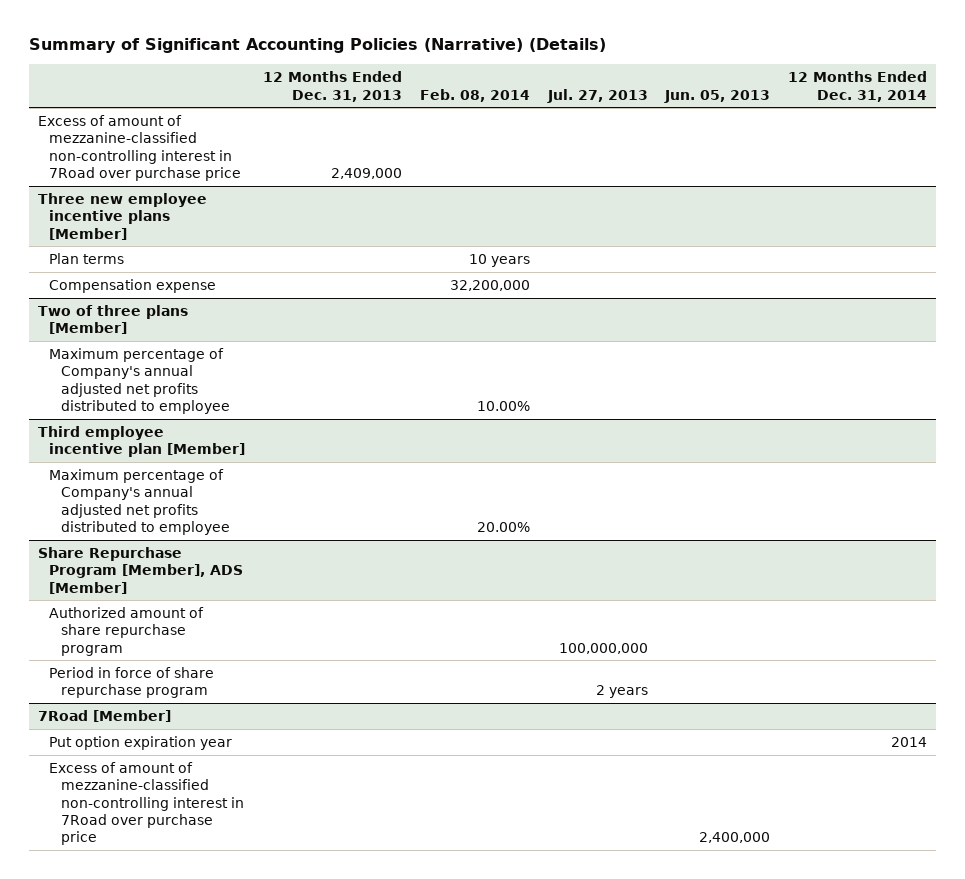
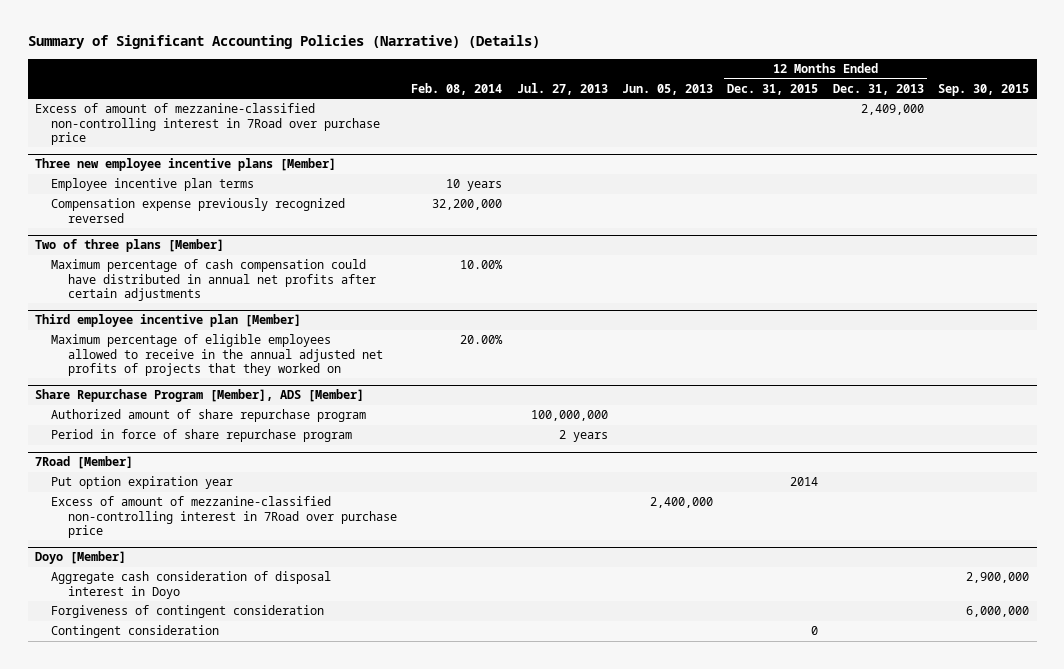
- | 12 Months Ended Dec. 31, 2013 | Feb. 08, 2014 | Jul. 27, 2013 | Jun. 05, 2013 | 12 Months Ended Dec. 31, 2014
+ | Feb. 08, 2014 | Jul. 27, 2013 | Jun. 05, 2013 | 12 Months Ended Dec. 31, 2015 | 12 Months Ended Dec. 31, 2013 | Sep. 30, 2015
@ Three new employee incentive plans [Member]
- Plan terms | | 10 years | | |
- Compensation expense | | 32,200,000 | | |
+ Employee incentive plan terms | 10 years | | | | |
+ Compensation expense previously recognized reversed | 32,200,000 | | | | |
@ Two of three plans [Member]
- Maximum percentage of Company's annual adjusted net profits distributed to employee | | 10.00% | | |
+ Maximum percentage of cash compensation could have distributed in annual net profits after certain adjustments | 10.00% | | | | |
@ Third employee incentive plan [Member]
- Maximum percentage of Company's annual adjusted net profits distributed to employee | | 20.00% | | |
+ Maximum percentage of eligible employees allowed to receive in the annual adjusted net profits of projects that they worked on | 20.00% | | | | |
+ Doyo [Member]
+ Aggregate cash consideration of disposal interest in Doyo | | | | | | 2,900,000
+ Forgiveness of contingent consideration | | | | | | 6,000,000
+ Contingent consideration | | | | 0 | |

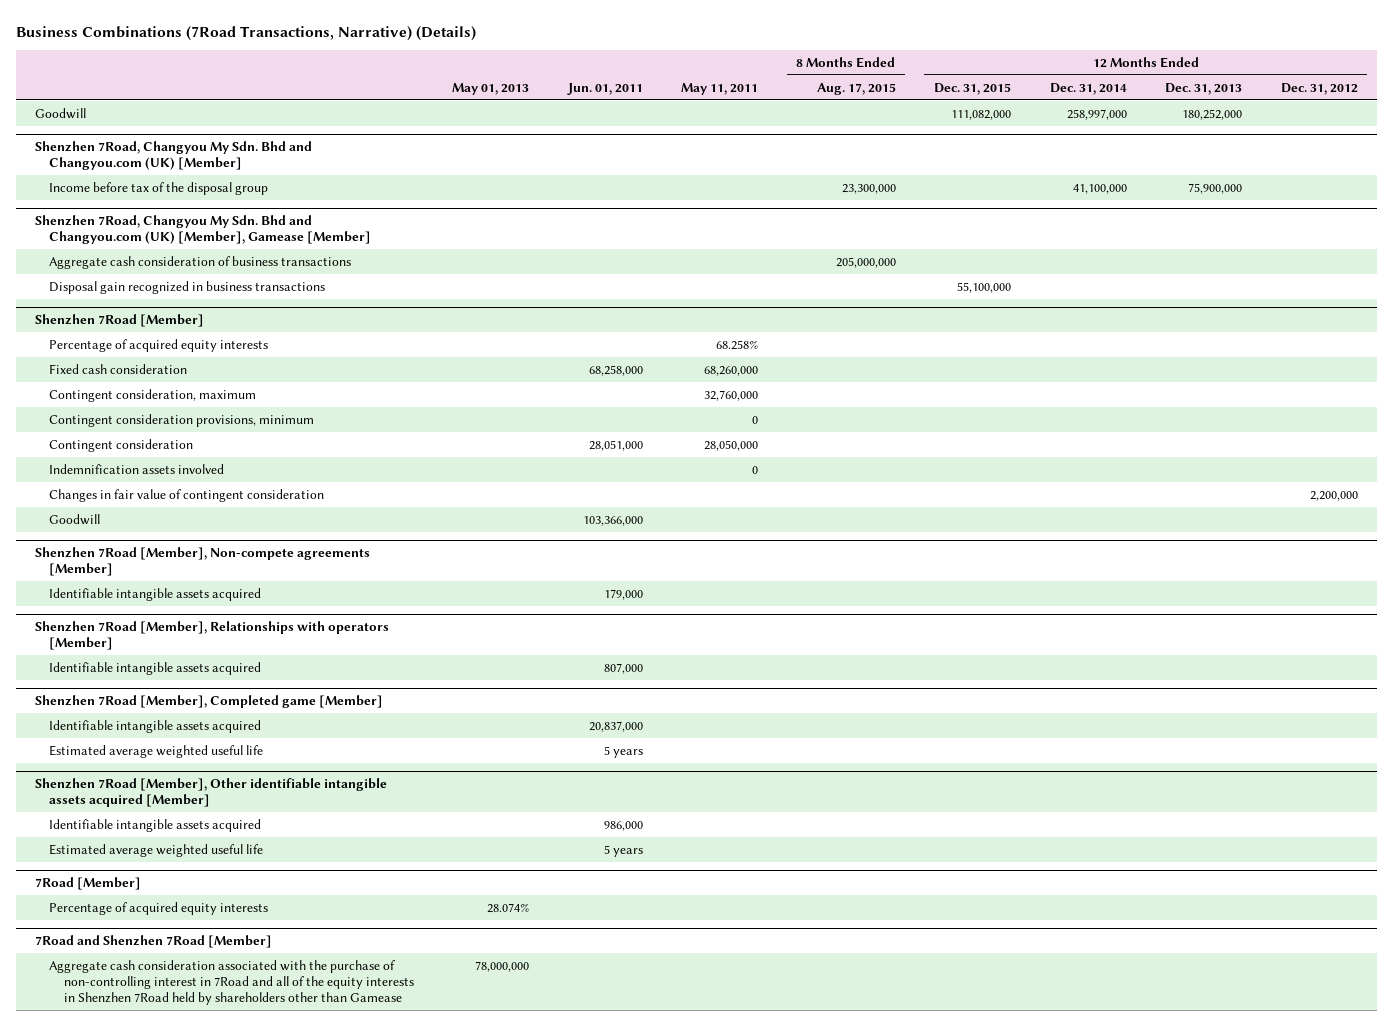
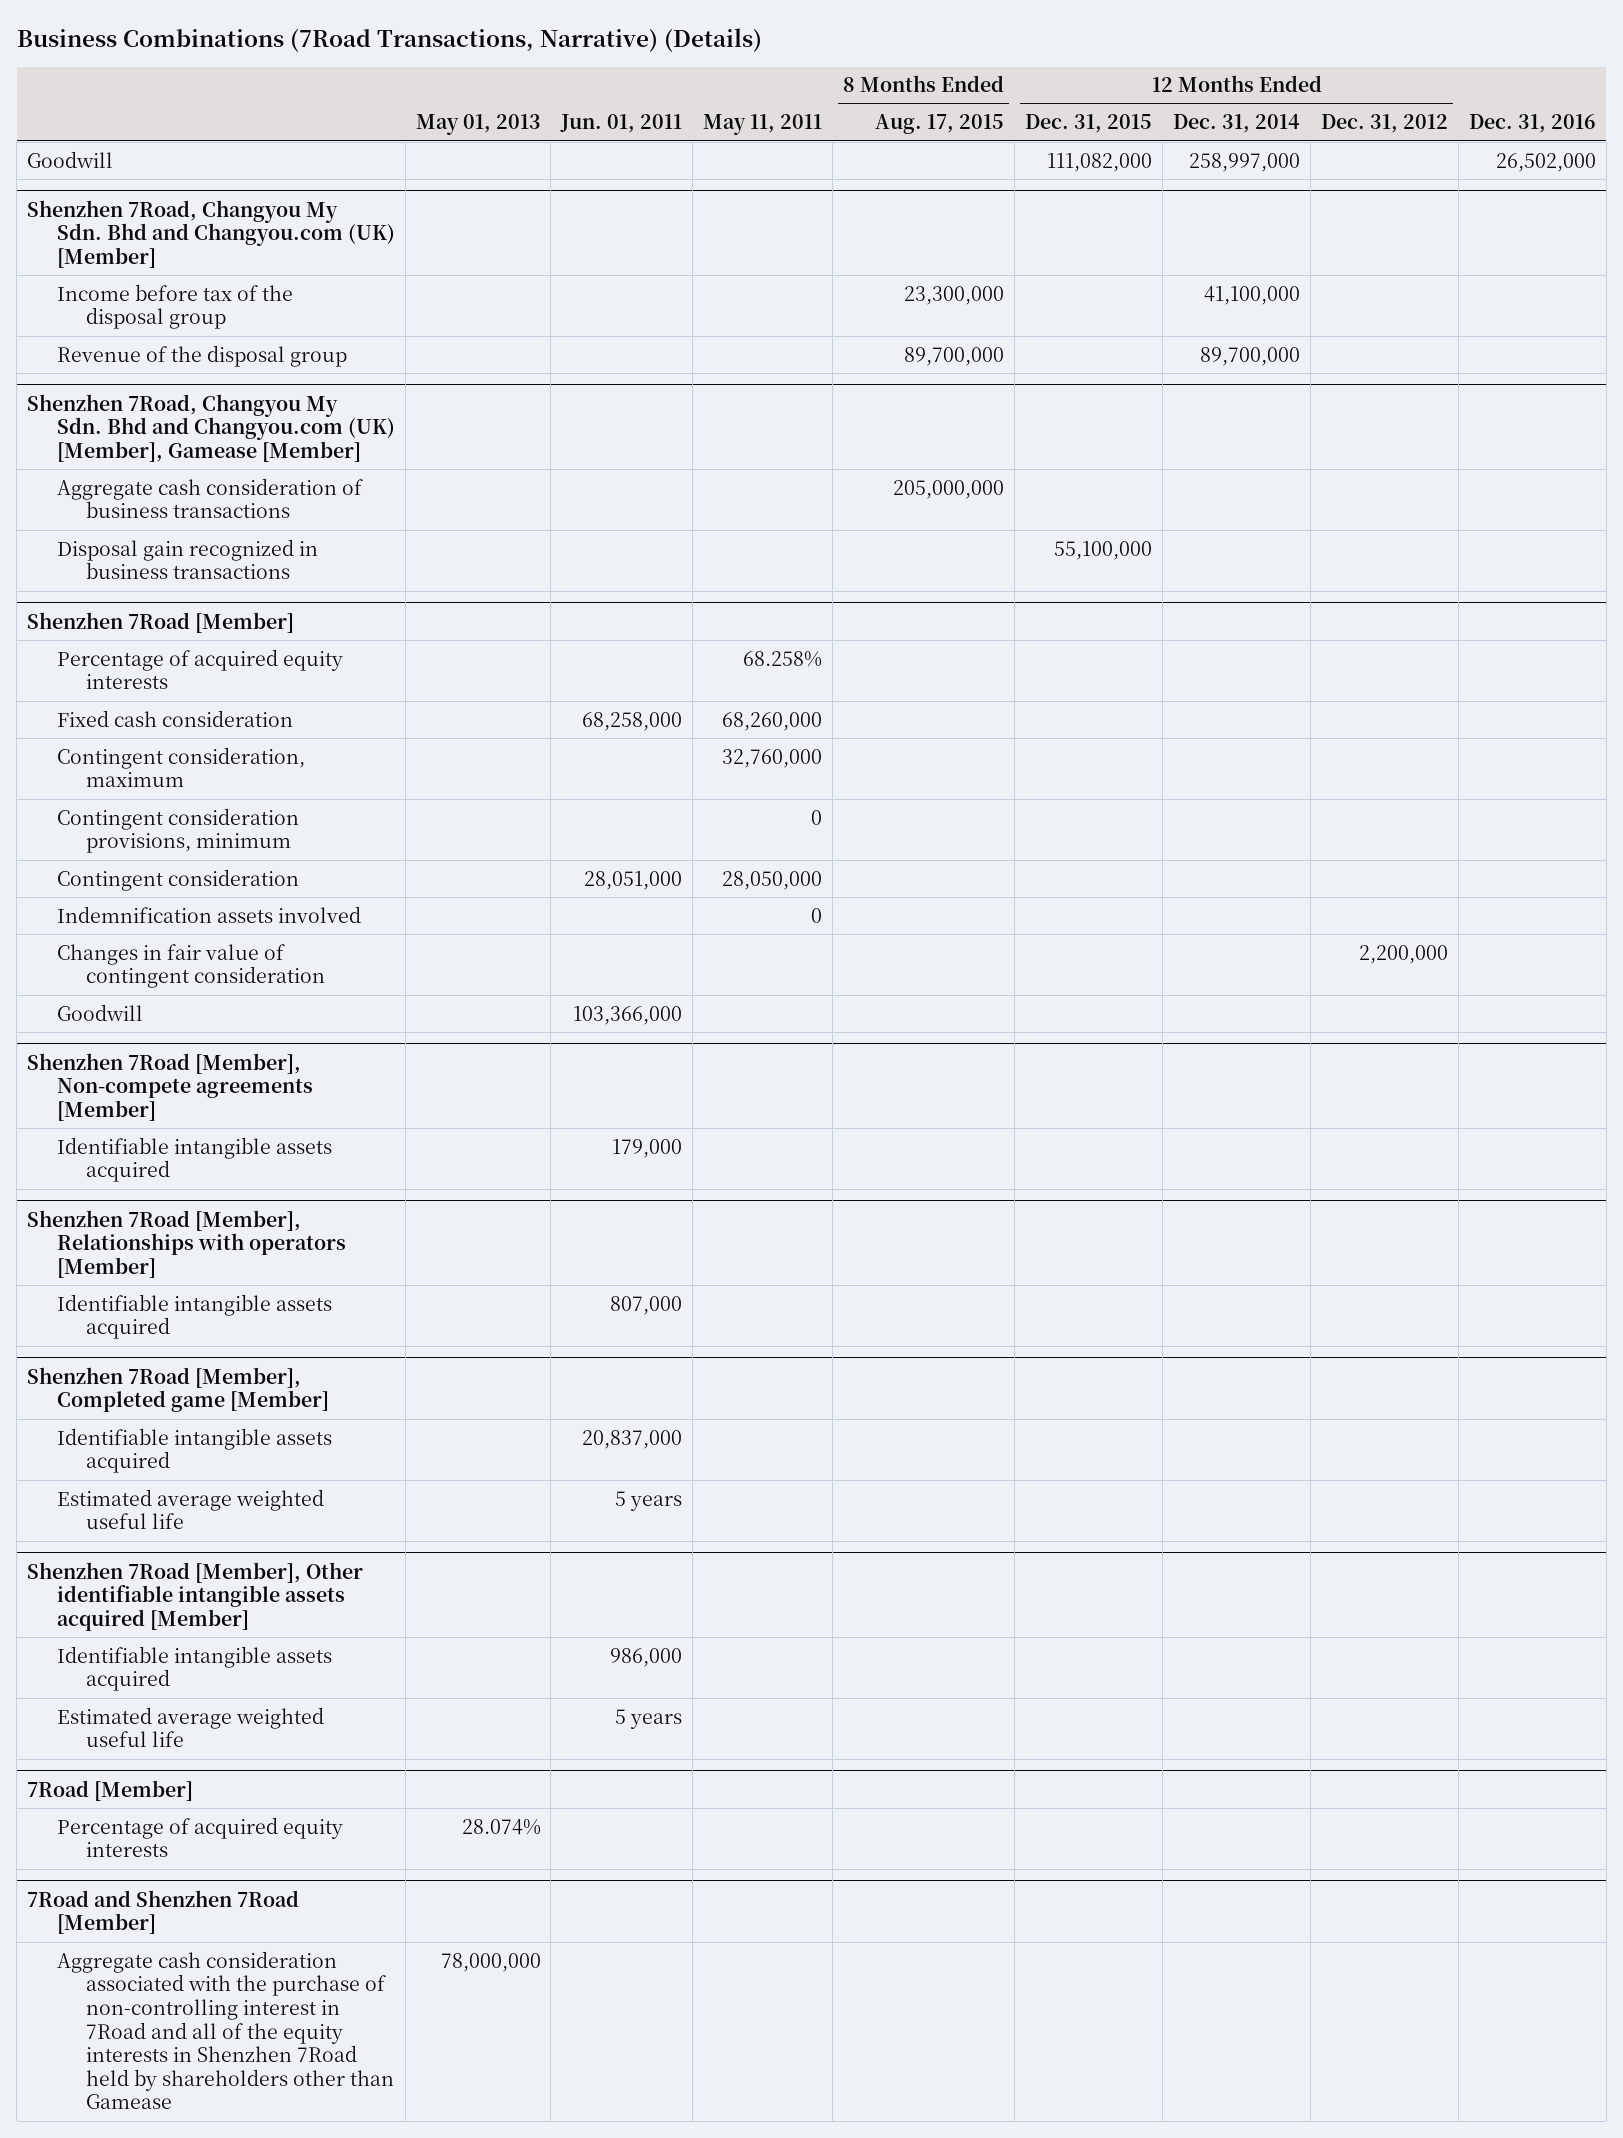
- | May 01, 2013 | Jun. 01, 2011 | May 11, 2011 | 8 Months Ended Aug. 17, 2015 | 12 Months Ended Dec. 31, 2015 | 12 Months Ended Dec. 31, 2014 | 12 Months Ended Dec. 31, 2013 | 12 Months Ended Dec. 31, 2012
+ | May 01, 2013 | Jun. 01, 2011 | May 11, 2011 | 8 Months Ended Aug. 17, 2015 | 12 Months Ended Dec. 31, 2015 | 12 Months Ended Dec. 31, 2014 | 12 Months Ended Dec. 31, 2012 | Dec. 31, 2016
@ Shenzhen 7Road, Changyou My Sdn. Bhd and Changyou.com (UK) [Member]
+ Revenue of the disposal group | | | | 89,700,000 | | 89,700,000 | |

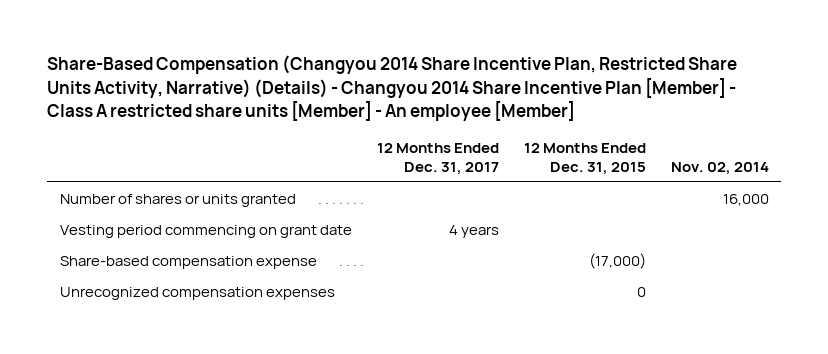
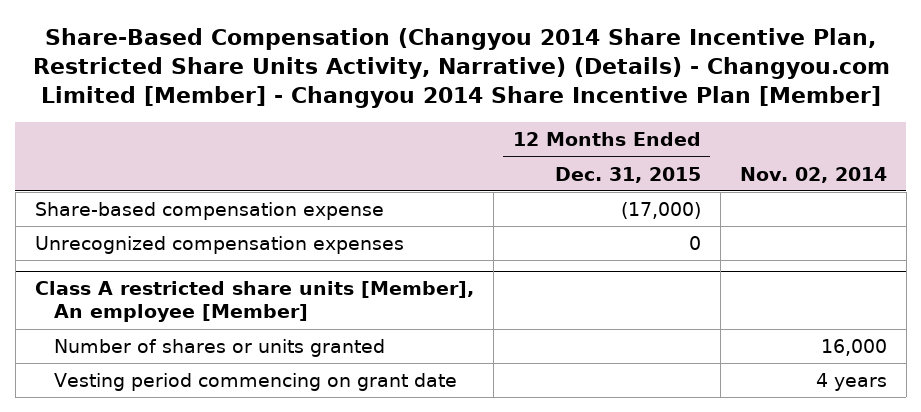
- Share-Based Compensation (Changyou 2014 Share Incentive Plan, Restricted Share Units Activity, Narrative) (Details) - Changyou 2014 Share Incentive Plan [Member] - Class A restricted share units [Member] - An employee [Member]
+ Share-Based Compensation (Changyou 2014 Share Incentive Plan, Restricted Share Units Activity, Narrative) (Details) - Changyou.com Limited [Member] - Changyou 2014 Share Incentive Plan [Member]
- | 12 Months Ended Dec. 31, 2017 | 12 Months Ended Dec. 31, 2015 | Nov. 02, 2014
+ | 12 Months Ended Dec. 31, 2015 | Nov. 02, 2014
- Number of shares or units granted | | | 16,000
- Vesting period commencing on grant date | 4 years | |
+ Class A restricted share units [Member], An employee [Member]
+ Number of shares or units granted | | 16,000
+ Vesting period commencing on grant date | | 4 years

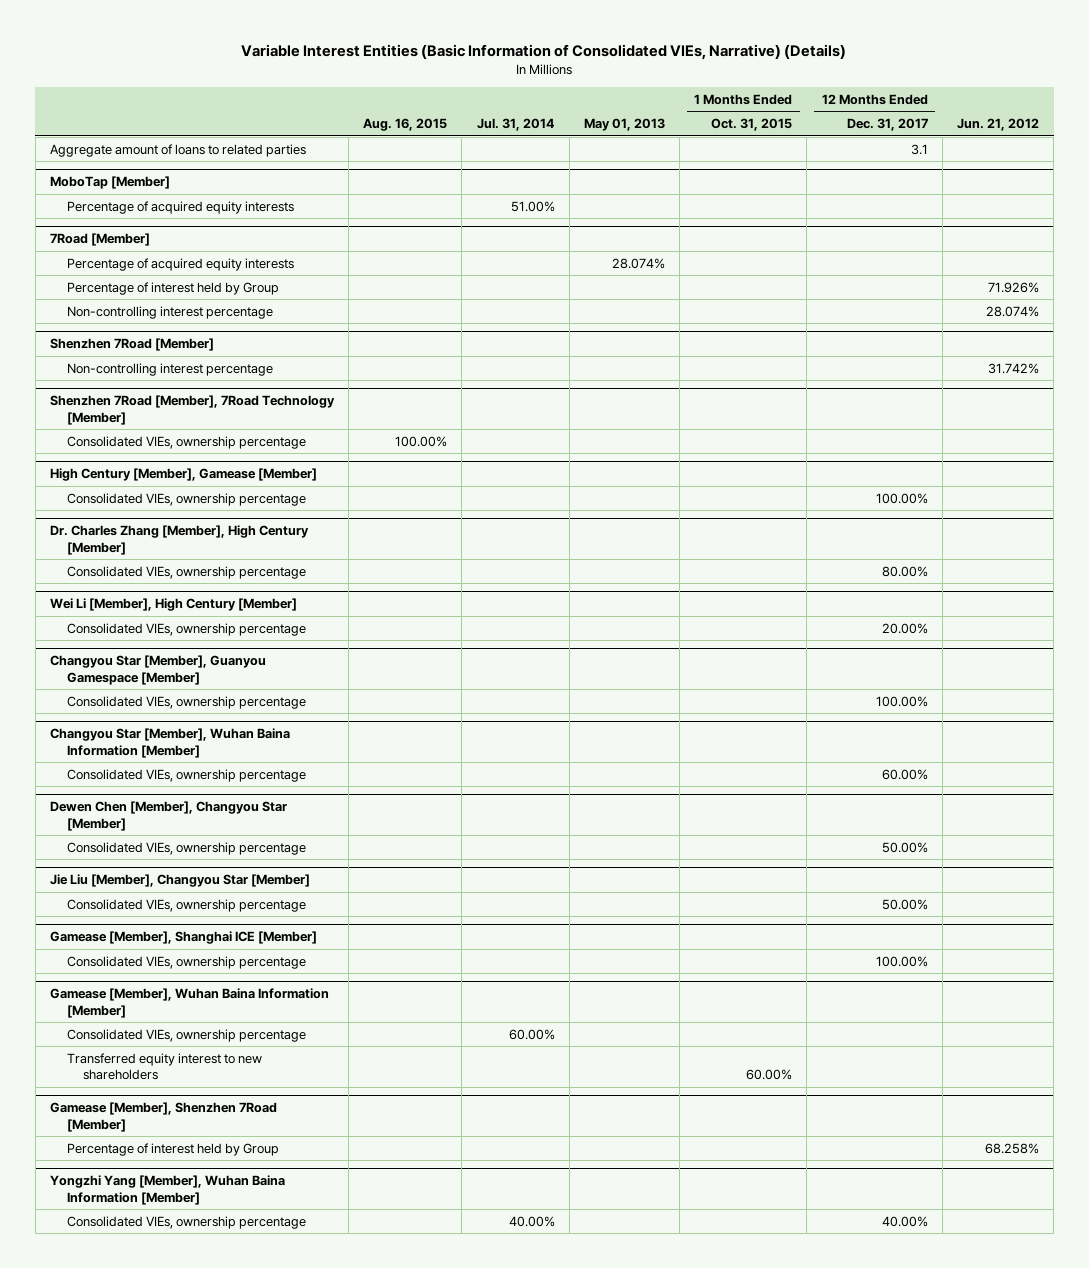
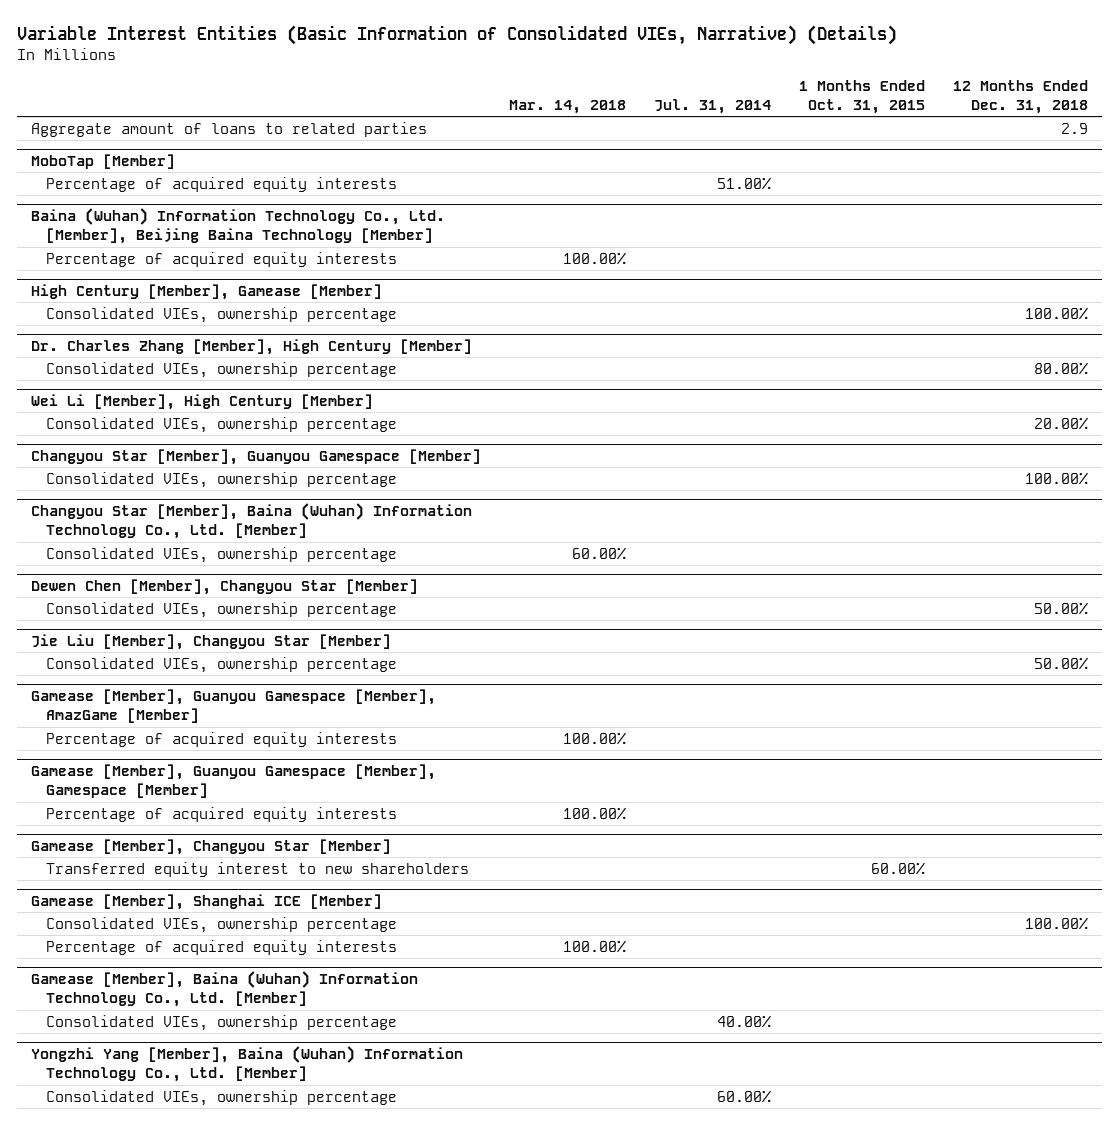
- | Aug. 16, 2015 | Jul. 31, 2014 | May 01, 2013 | 1 Months Ended Oct. 31, 2015 | 12 Months Ended Dec. 31, 2017 | Jun. 21, 2012
+ | Mar. 14, 2018 | Jul. 31, 2014 | 1 Months Ended Oct. 31, 2015 | 12 Months Ended Dec. 31, 2018
- 7Road [Member]
- Percentage of acquired equity interests | | | 28.074% | | |
- Percentage of interest held by Group | | | | | | 71.926%
- Non-controlling interest percentage | | | | | | 28.074%
- Shenzhen 7Road [Member]
- Non-controlling interest percentage | | | | | | 31.742%
- Shenzhen 7Road [Member], 7Road Technology [Member]
- Consolidated VIEs, ownership percentage | 100.00% | | | | |
+ Baina (Wuhan) Information Technology Co., Ltd. [Member], Beijing Baina Technology [Member]
+ Percentage of acquired equity interests | 100.00% | | |
- Changyou Star [Member], Wuhan Baina Information [Member]
+ Changyou Star [Member], Baina (Wuhan) Information Technology Co., Ltd. [Member]
+ Gamease [Member], Guanyou Gamespace [Member], AmazGame [Member]
+ Percentage of acquired equity interests | 100.00% | | |
+ Gamease [Member], Guanyou Gamespace [Member], Gamespace [Member]
+ Percentage of acquired equity interests | 100.00% | | |
+ Gamease [Member], Changyou Star [Member]
+ Transferred equity interest to new shareholders | | | 60.00% |
- Gamease [Member], Wuhan Baina Information [Member]
- Consolidated VIEs, ownership percentage | | 60.00% | | | |
- Transferred equity interest to new shareholders | | | | 60.00% | |
- Gamease [Member], Shenzhen 7Road [Member]
- Percentage of interest held by Group | | | | | | 68.258%
- Yongzhi Yang [Member], Wuhan Baina Information [Member]
- Consolidated VIEs, ownership percentage | | 40.00% | | | 40.00% |
@ Gamease [Member], Shanghai ICE [Member]
+ Percentage of acquired equity interests | 100.00% | | |
+ Gamease [Member], Baina (Wuhan) Information Technology Co., Ltd. [Member]
+ Consolidated VIEs, ownership percentage | | 40.00% | |
+ Yongzhi Yang [Member], Baina (Wuhan) Information Technology Co., Ltd. [Member]
+ Consolidated VIEs, ownership percentage | | 60.00% | |

